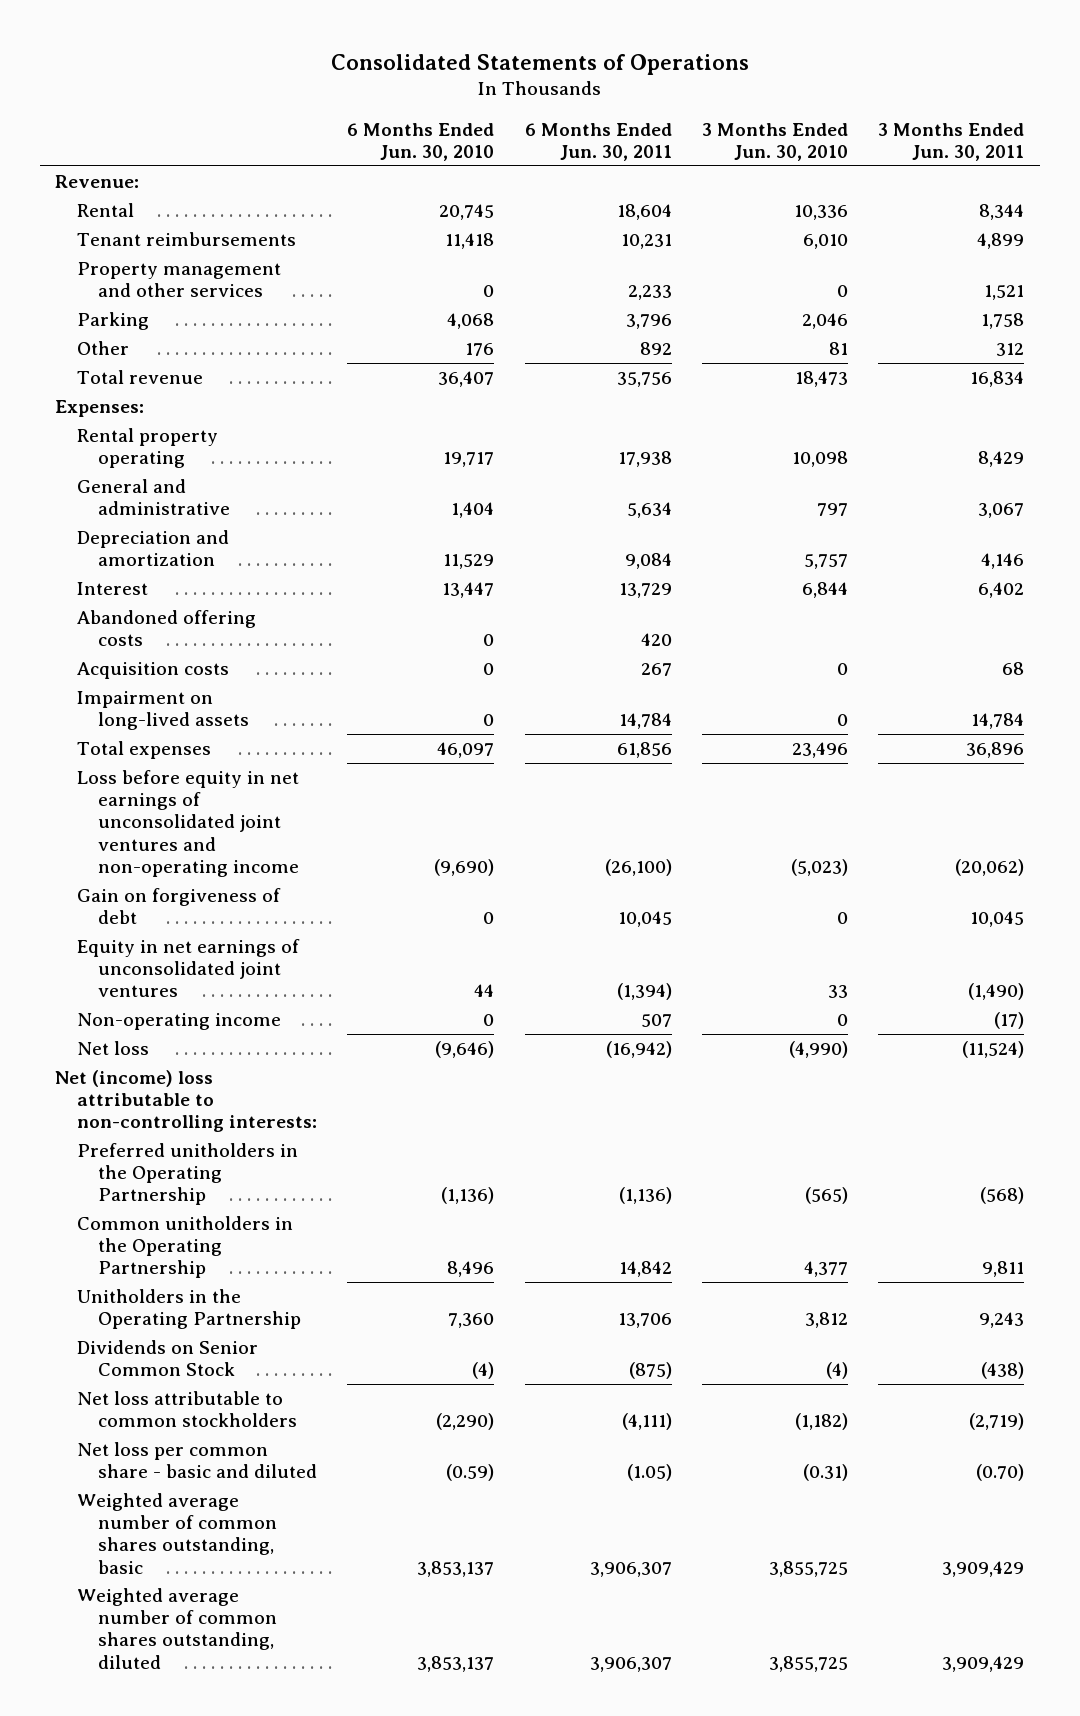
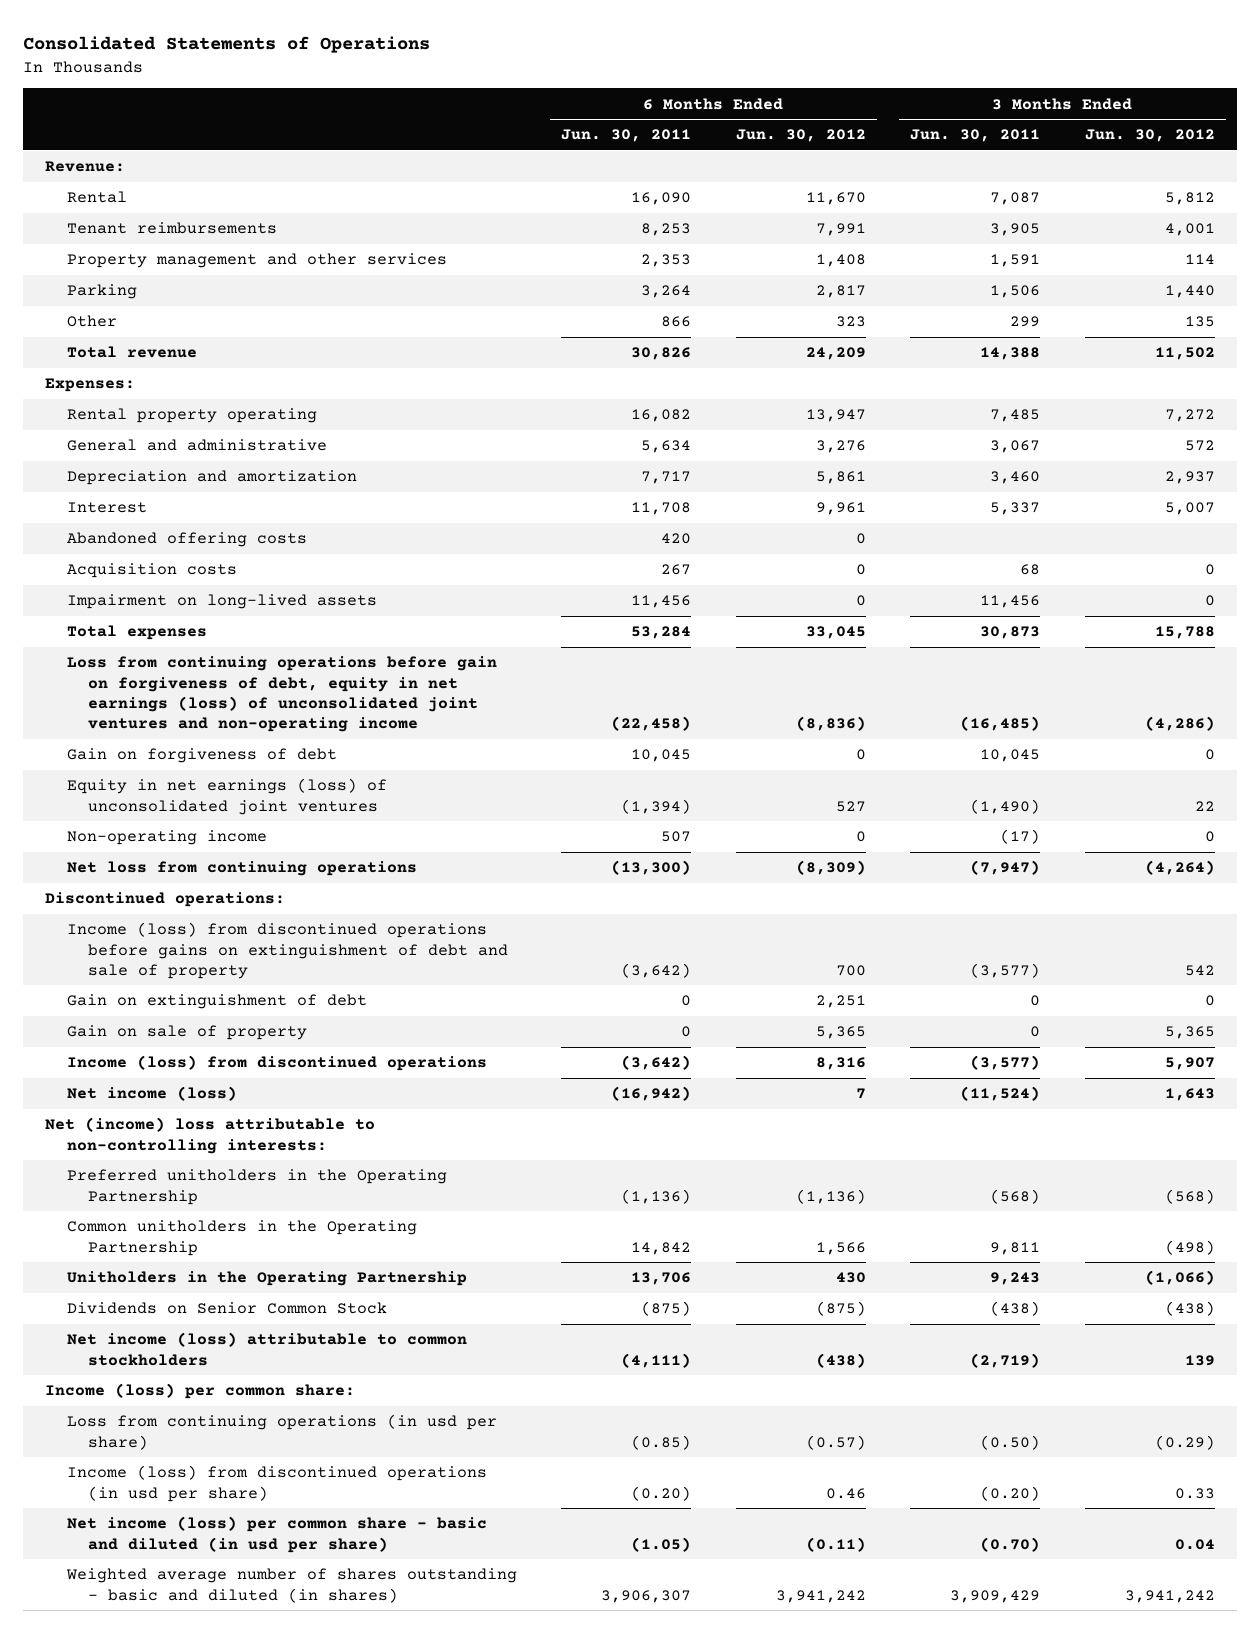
- | 6 Months Ended Jun. 30, 2010 | 6 Months Ended Jun. 30, 2011 | 3 Months Ended Jun. 30, 2010 | 3 Months Ended Jun. 30, 2011
+ | 6 Months Ended Jun. 30, 2011 | 6 Months Ended Jun. 30, 2012 | 3 Months Ended Jun. 30, 2011 | 3 Months Ended Jun. 30, 2012
- Rental | 20,745 | 18,604 | 10,336 | 8,344
- Tenant reimbursements | 11,418 | 10,231 | 6,010 | 4,899
- Property management and other services | 0 | 2,233 | 0 | 1,521
- Parking | 4,068 | 3,796 | 2,046 | 1,758
- Other | 176 | 892 | 81 | 312
- Total revenue | 36,407 | 35,756 | 18,473 | 16,834
+ Rental | 16,090 | 11,670 | 7,087 | 5,812
+ Tenant reimbursements | 8,253 | 7,991 | 3,905 | 4,001
+ Property management and other services | 2,353 | 1,408 | 1,591 | 114
+ Parking | 3,264 | 2,817 | 1,506 | 1,440
+ Other | 866 | 323 | 299 | 135
+ Total revenue | 30,826 | 24,209 | 14,388 | 11,502
- Rental property operating | 19,717 | 17,938 | 10,098 | 8,429
+ Rental property operating | 16,082 | 13,947 | 7,485 | 7,272
- Depreciation and amortization | 11,529 | 9,084 | 5,757 | 4,146
- Interest | 13,447 | 13,729 | 6,844 | 6,402
+ Depreciation and amortization | 7,717 | 5,861 | 3,460 | 2,937
+ Interest | 11,708 | 9,961 | 5,337 | 5,007
- Impairment on long-lived assets | 0 | 14,784 | 0 | 14,784
- Total expenses | 46,097 | 61,856 | 23,496 | 36,896
- Loss before equity in net earnings of unconsolidated joint ventures and non-operating income | (9,690) | (26,100) | (5,023) | (20,062)
+ Impairment on long-lived assets | 11,456 | 0 | 11,456 | 0
+ Total expenses | 53,284 | 33,045 | 30,873 | 15,788
+ Loss from continuing operations before gain on forgiveness of debt, equity in net earnings (loss) of unconsolidated joint ventures and non-operating income | (22,458) | (8,836) | (16,485) | (4,286)
- Equity in net earnings of unconsolidated joint ventures | 44 | (1,394) | 33 | (1,490)
+ Equity in net earnings (loss) of unconsolidated joint ventures | (1,394) | 527 | (1,490) | 22
- Net loss | (9,646) | (16,942) | (4,990) | (11,524)
+ Net loss from continuing operations | (13,300) | (8,309) | (7,947) | (4,264)
+ Discontinued operations:
+ Income (loss) from discontinued operations before gains on extinguishment of debt and sale of property | (3,642) | 700 | (3,577) | 542
+ Gain on extinguishment of debt | 0 | 2,251 | 0 | 0
+ Gain on sale of property | 0 | 5,365 | 0 | 5,365
+ Income (loss) from discontinued operations | (3,642) | 8,316 | (3,577) | 5,907
+ Net income (loss) | (16,942) | 7 | (11,524) | 1,643
- Net loss attributable to common stockholders | (2,290) | (4,111) | (1,182) | (2,719)
- Net loss per common share - basic and diluted | (0.59) | (1.05) | (0.31) | (0.70)
- Weighted average number of common shares outstanding, basic | 3,853,137 | 3,906,307 | 3,855,725 | 3,909,429
- Weighted average number of common shares outstanding, diluted | 3,853,137 | 3,906,307 | 3,855,725 | 3,909,429
+ Net income (loss) attributable to common stockholders | (4,111) | (438) | (2,719) | 139
+ Income (loss) per common share:
+ Loss from continuing operations (in usd per share) | (0.85) | (0.57) | (0.50) | (0.29)
+ Income (loss) from discontinued operations (in usd per share) | (0.20) | 0.46 | (0.20) | 0.33
+ Net income (loss) per common share - basic and diluted (in usd per share) | (1.05) | (0.11) | (0.70) | 0.04
+ Weighted average number of shares outstanding - basic and diluted (in shares) | 3,906,307 | 3,941,242 | 3,909,429 | 3,941,242

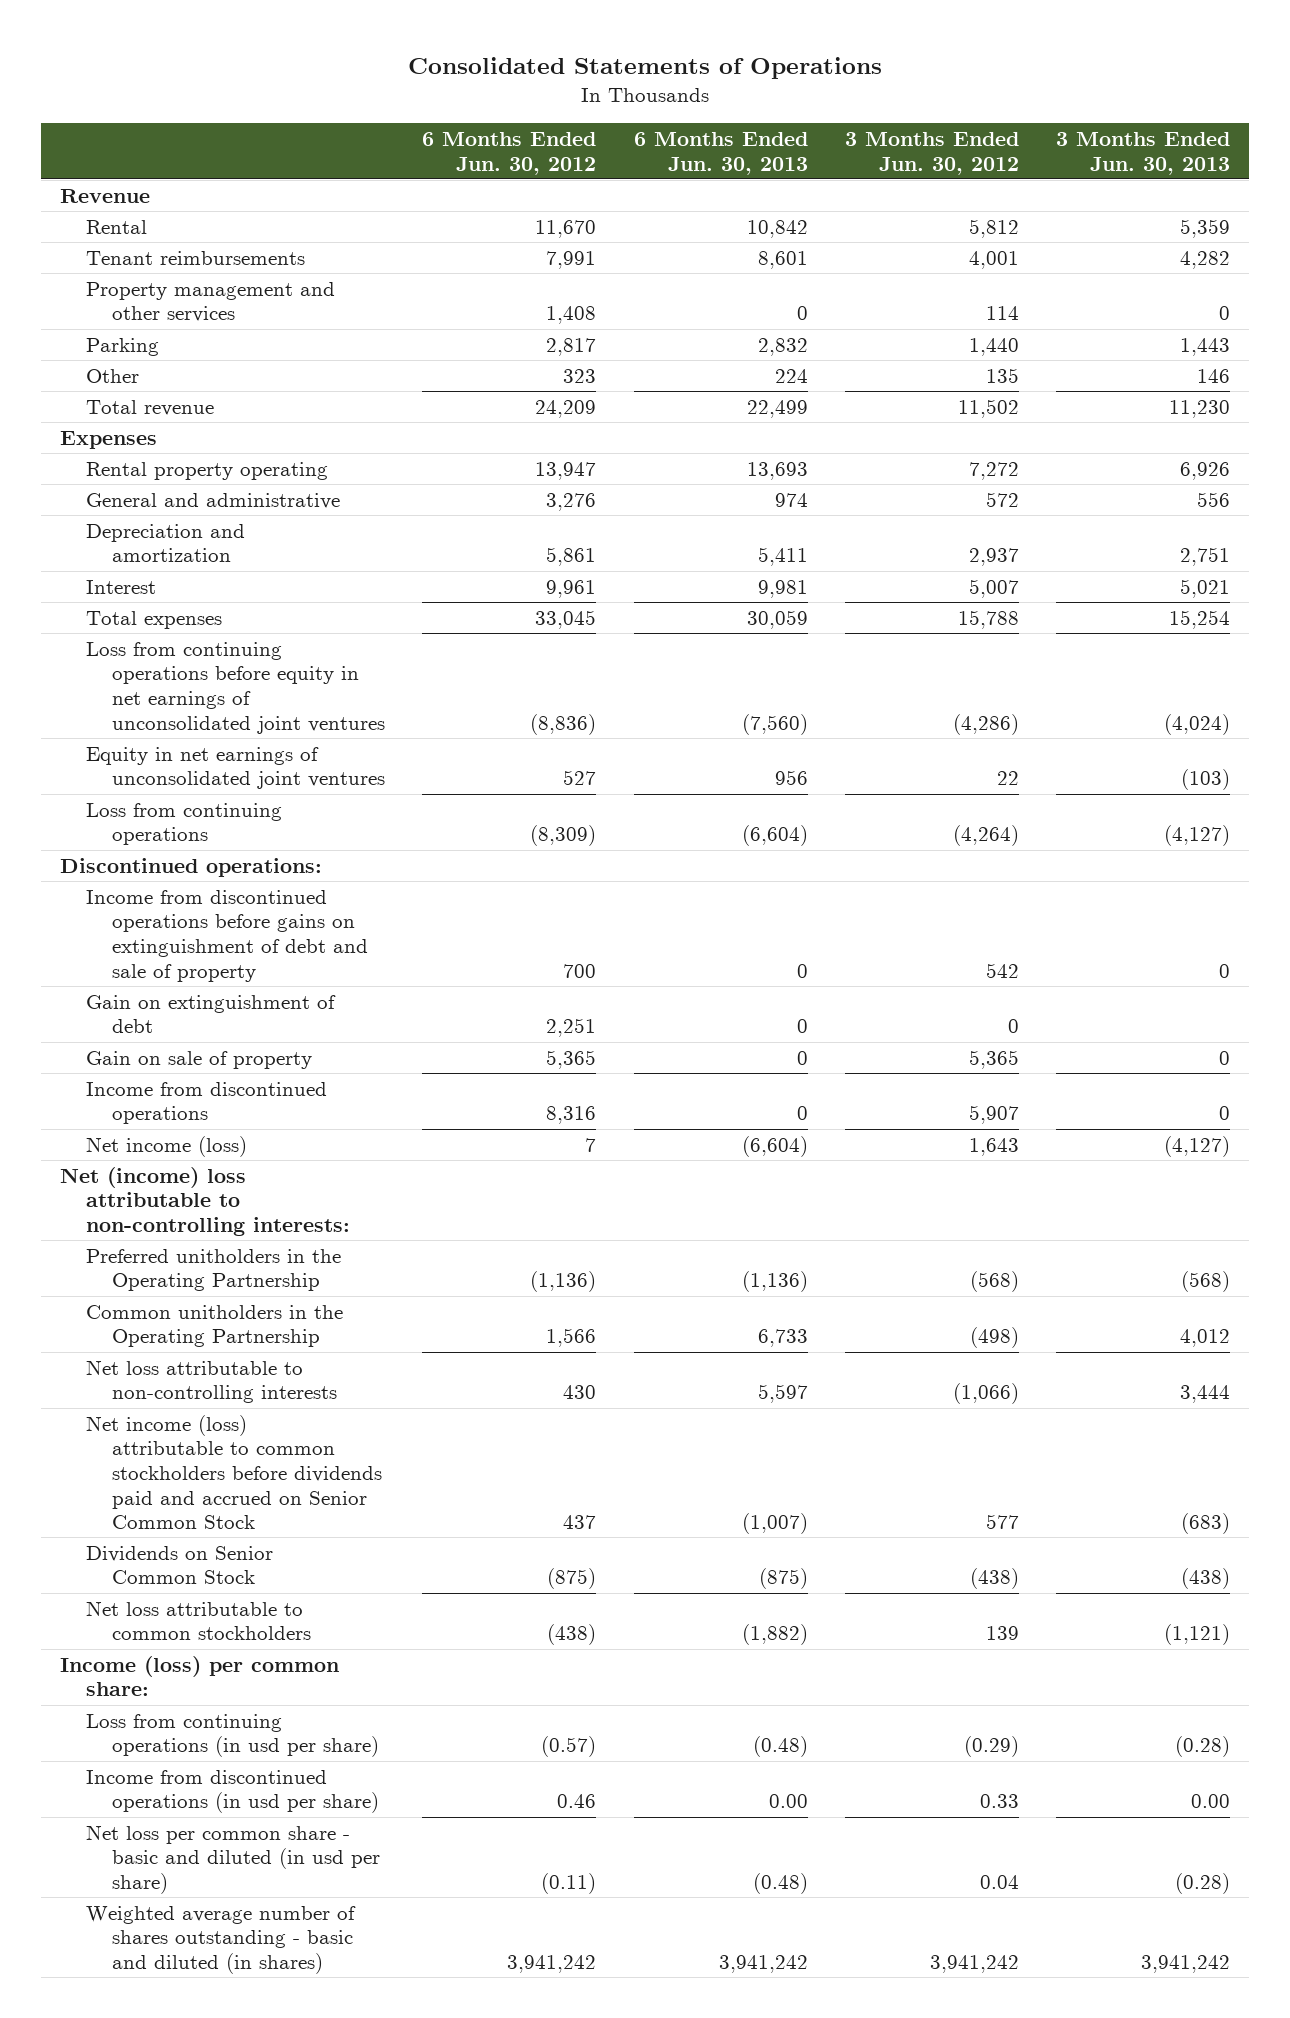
- | 6 Months Ended Jun. 30, 2011 | 6 Months Ended Jun. 30, 2012 | 3 Months Ended Jun. 30, 2011 | 3 Months Ended Jun. 30, 2012
+ | 6 Months Ended Jun. 30, 2012 | 6 Months Ended Jun. 30, 2013 | 3 Months Ended Jun. 30, 2012 | 3 Months Ended Jun. 30, 2013
- Revenue:
+ Revenue
- Expenses:
+ Expenses
- Abandoned offering costs | 420 | 0 | |
- Acquisition costs | 267 | 0 | 68 | 0
- Impairment on long-lived assets | 11,456 | 0 | 11,456 | 0
- Loss from continuing operations before gain on forgiveness of debt, equity in net earnings (loss) of unconsolidated joint ventures and non-operating income | (22,458) | (8,836) | (16,485) | (4,286)
- Gain on forgiveness of debt | 10,045 | 0 | 10,045 | 0
- Equity in net earnings (loss) of unconsolidated joint ventures | (1,394) | 527 | (1,490) | 22
- Non-operating income | 507 | 0 | (17) | 0
- Net loss from continuing operations | (13,300) | (8,309) | (7,947) | (4,264)
+ Loss from continuing operations before equity in net earnings of unconsolidated joint ventures | (8,836) | (7,560) | (4,286) | (4,024)
+ Equity in net earnings of unconsolidated joint ventures | 527 | 956 | 22 | (103)
+ Loss from continuing operations | (8,309) | (6,604) | (4,264) | (4,127)
- Income (loss) from discontinued operations before gains on extinguishment of debt and sale of property | (3,642) | 700 | (3,577) | 542
+ Income from discontinued operations before gains on extinguishment of debt and sale of property | 700 | 0 | 542 | 0
- Income (loss) from discontinued operations | (3,642) | 8,316 | (3,577) | 5,907
+ Income from discontinued operations | 8,316 | 0 | 5,907 | 0
- Unitholders in the Operating Partnership | 13,706 | 430 | 9,243 | (1,066)
+ Net loss attributable to non-controlling interests | 430 | 5,597 | (1,066) | 3,444
+ Net income (loss) attributable to common stockholders before dividends paid and accrued on Senior Common Stock | 437 | (1,007) | 577 | (683)
- Net income (loss) attributable to common stockholders | (4,111) | (438) | (2,719) | 139
+ Net loss attributable to common stockholders | (438) | (1,882) | 139 | (1,121)
- Income (loss) from discontinued operations (in usd per share) | (0.20) | 0.46 | (0.20) | 0.33
- Net income (loss) per common share - basic and diluted (in usd per share) | (1.05) | (0.11) | (0.70) | 0.04
+ Income from discontinued operations (in usd per share) | 0.46 | 0.00 | 0.33 | 0.00
+ Net loss per common share - basic and diluted (in usd per share) | (0.11) | (0.48) | 0.04 | (0.28)

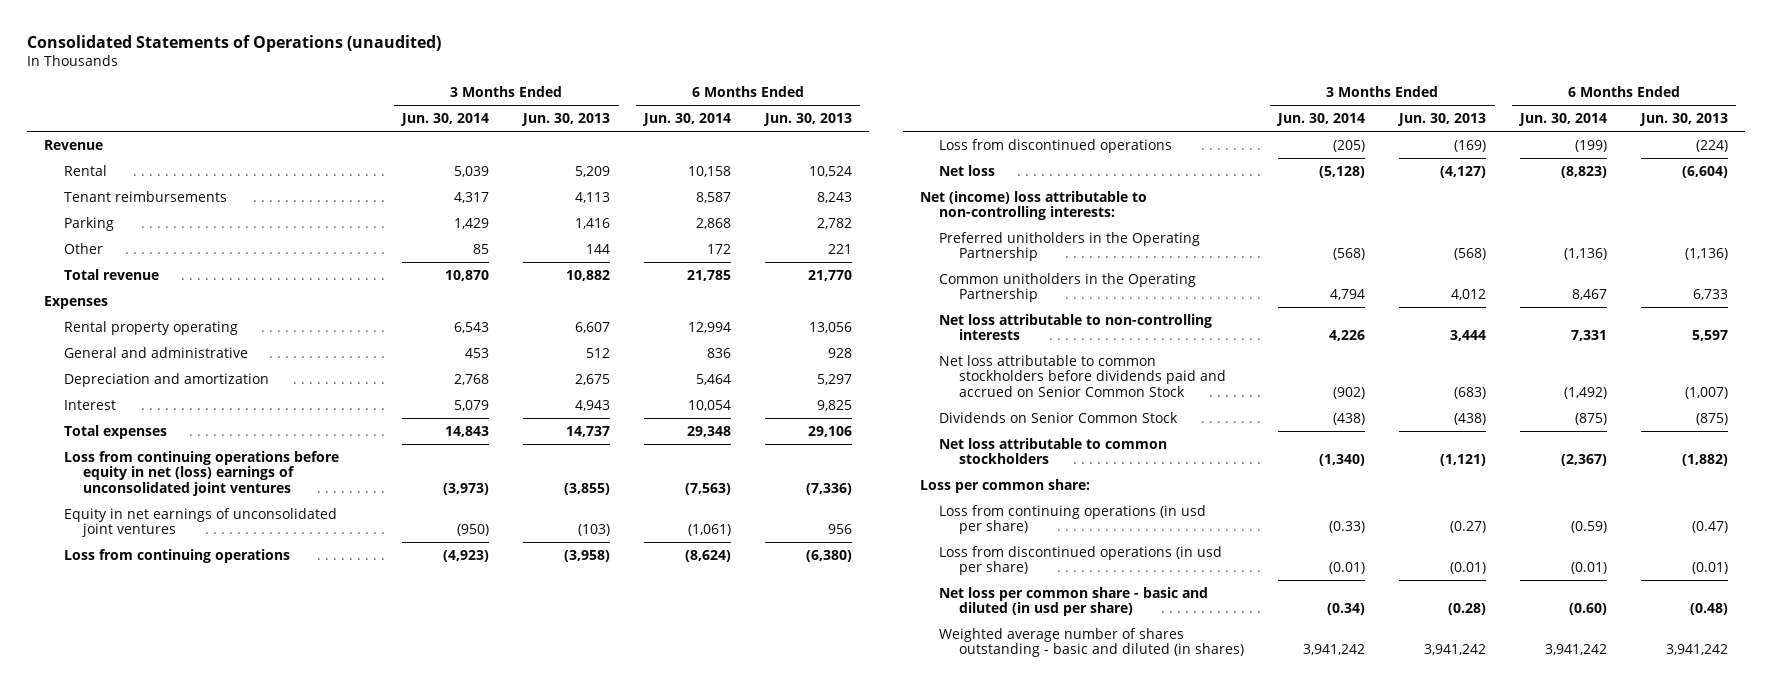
- Consolidated Statements of Operations
+ Consolidated Statements of Operations (unaudited)
- | 6 Months Ended Jun. 30, 2012 | 6 Months Ended Jun. 30, 2013 | 3 Months Ended Jun. 30, 2012 | 3 Months Ended Jun. 30, 2013
+ | 3 Months Ended Jun. 30, 2014 | 3 Months Ended Jun. 30, 2013 | 6 Months Ended Jun. 30, 2014 | 6 Months Ended Jun. 30, 2013
- Rental | 11,670 | 10,842 | 5,812 | 5,359
- Tenant reimbursements | 7,991 | 8,601 | 4,001 | 4,282
- Property management and other services | 1,408 | 0 | 114 | 0
- Parking | 2,817 | 2,832 | 1,440 | 1,443
- Other | 323 | 224 | 135 | 146
- Total revenue | 24,209 | 22,499 | 11,502 | 11,230
+ Rental | 5,039 | 5,209 | 10,158 | 10,524
+ Tenant reimbursements | 4,317 | 4,113 | 8,587 | 8,243
+ Parking | 1,429 | 1,416 | 2,868 | 2,782
+ Other | 85 | 144 | 172 | 221
+ Total revenue | 10,870 | 10,882 | 21,785 | 21,770
- Rental property operating | 13,947 | 13,693 | 7,272 | 6,926
- General and administrative | 3,276 | 974 | 572 | 556
- Depreciation and amortization | 5,861 | 5,411 | 2,937 | 2,751
- Interest | 9,961 | 9,981 | 5,007 | 5,021
- Total expenses | 33,045 | 30,059 | 15,788 | 15,254
- Loss from continuing operations before equity in net earnings of unconsolidated joint ventures | (8,836) | (7,560) | (4,286) | (4,024)
+ Rental property operating | 6,543 | 6,607 | 12,994 | 13,056
+ General and administrative | 453 | 512 | 836 | 928
+ Depreciation and amortization | 2,768 | 2,675 | 5,464 | 5,297
+ Interest | 5,079 | 4,943 | 10,054 | 9,825
+ Total expenses | 14,843 | 14,737 | 29,348 | 29,106
+ Loss from continuing operations before equity in net (loss) earnings of unconsolidated joint ventures | (3,973) | (3,855) | (7,563) | (7,336)
- Loss from continuing operations | (8,309) | (6,604) | (4,264) | (4,127)
- Discontinued operations:
- Income from discontinued operations before gains on extinguishment of debt and sale of property | 700 | 0 | 542 | 0
- Gain on extinguishment of debt | 2,251 | 0 | 0 |
- Gain on sale of property | 5,365 | 0 | 5,365 | 0
- Income from discontinued operations | 8,316 | 0 | 5,907 | 0
- Net income (loss) | 7 | (6,604) | 1,643 | (4,127)
+ Loss from continuing operations | (4,923) | (3,958) | (8,624) | (6,380)
+ Loss from discontinued operations | (205) | (169) | (199) | (224)
+ Net loss | (5,128) | (4,127) | (8,823) | (6,604)
- Net income (loss) attributable to common stockholders before dividends paid and accrued on Senior Common Stock | 437 | (1,007) | 577 | (683)
+ Net loss attributable to common stockholders before dividends paid and accrued on Senior Common Stock | (902) | (683) | (1,492) | (1,007)
- Income (loss) per common share:
- Loss from continuing operations (in usd per share) | (0.57) | (0.48) | (0.29) | (0.28)
- Income from discontinued operations (in usd per share) | 0.46 | 0.00 | 0.33 | 0.00
+ Loss per common share:
+ Loss from continuing operations (in usd per share) | (0.33) | (0.27) | (0.59) | (0.47)
+ Loss from discontinued operations (in usd per share) | (0.01) | (0.01) | (0.01) | (0.01)

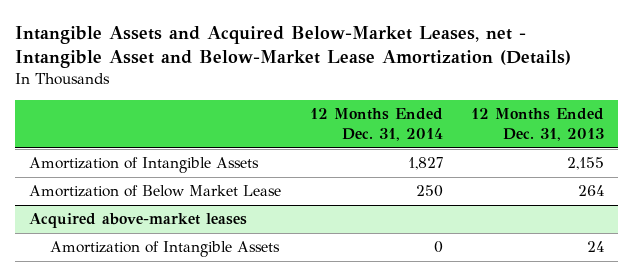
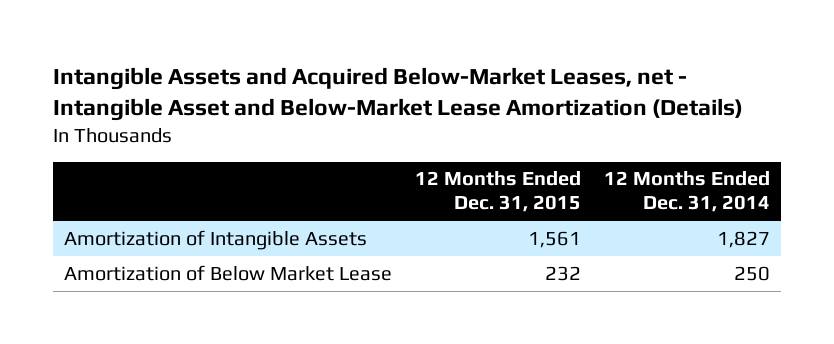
- | 12 Months Ended Dec. 31, 2014 | 12 Months Ended Dec. 31, 2013
+ | 12 Months Ended Dec. 31, 2015 | 12 Months Ended Dec. 31, 2014
- Acquired above-market leases
- Amortization of Intangible Assets | 0 | 24

